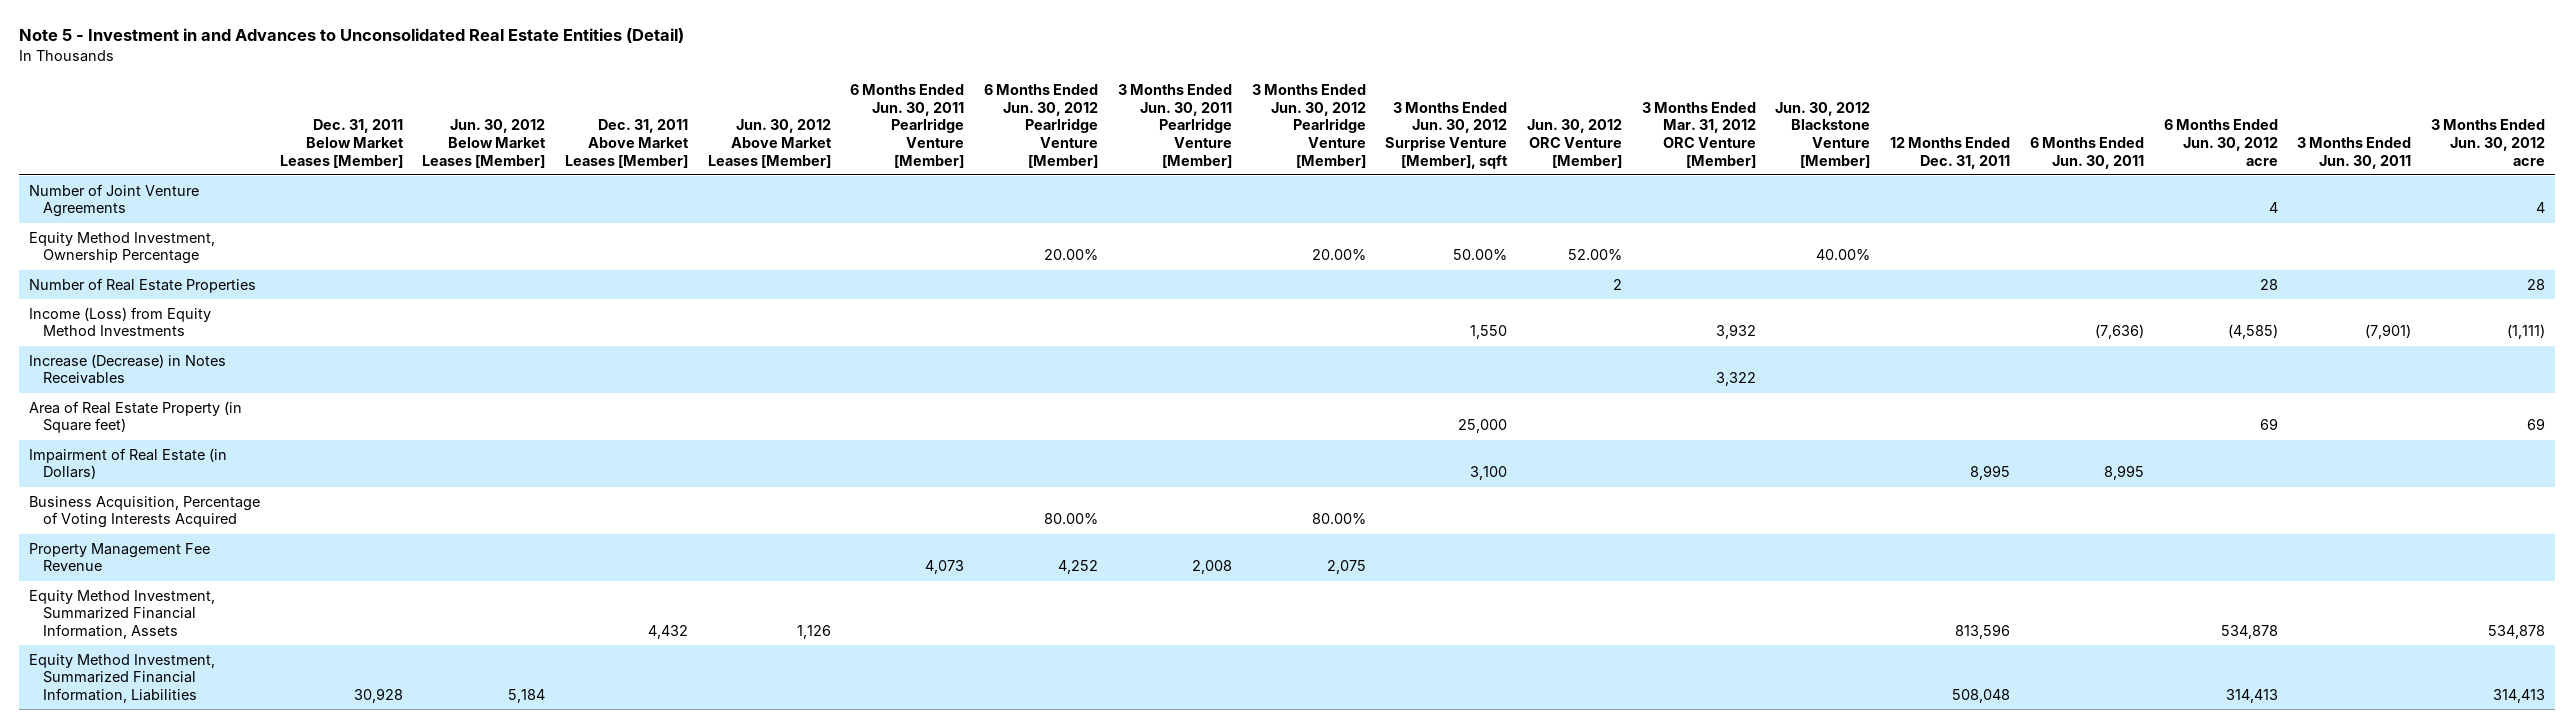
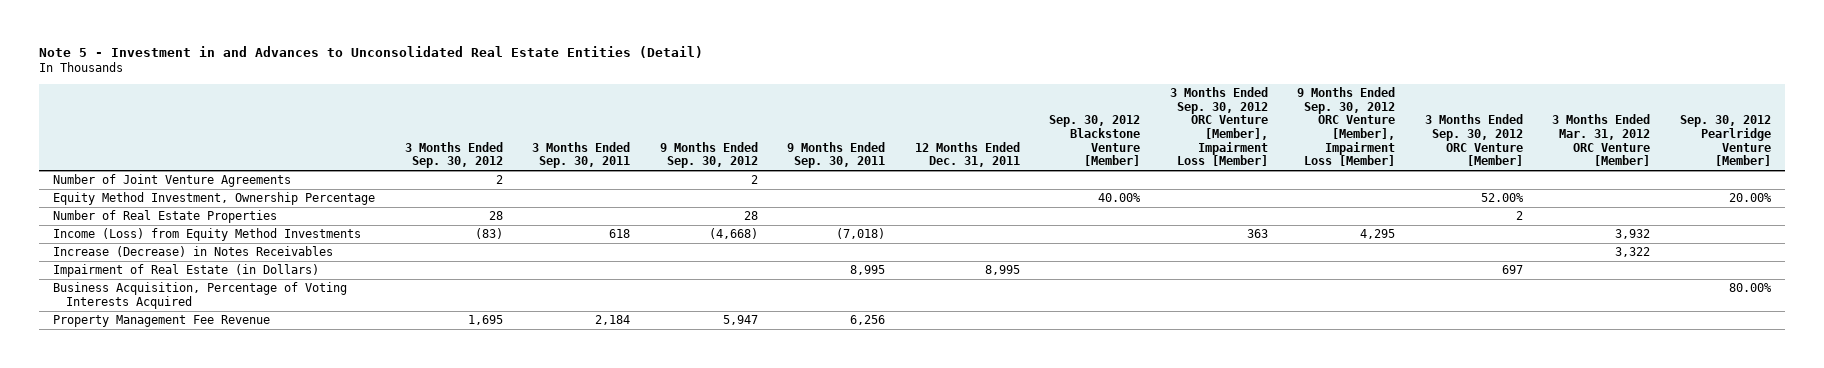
- | Dec. 31, 2011 Below Market Leases [Member] | Jun. 30, 2012 Below Market Leases [Member] | Dec. 31, 2011 Above Market Leases [Member] | Jun. 30, 2012 Above Market Leases [Member] | 6 Months Ended Jun. 30, 2011 Pearlridge Venture [Member] | 6 Months Ended Jun. 30, 2012 Pearlridge Venture [Member] | 3 Months Ended Jun. 30, 2011 Pearlridge Venture [Member] | 3 Months Ended Jun. 30, 2012 Pearlridge Venture [Member] | 3 Months Ended Jun. 30, 2012 Surprise Venture [Member], sqft | Jun. 30, 2012 ORC Venture [Member] | 3 Months Ended Mar. 31, 2012 ORC Venture [Member] | Jun. 30, 2012 Blackstone Venture [Member] | 12 Months Ended Dec. 31, 2011 | 6 Months Ended Jun. 30, 2011 | 6 Months Ended Jun. 30, 2012 acre | 3 Months Ended Jun. 30, 2011 | 3 Months Ended Jun. 30, 2012 acre
+ | 3 Months Ended Sep. 30, 2012 | 3 Months Ended Sep. 30, 2011 | 9 Months Ended Sep. 30, 2012 | 9 Months Ended Sep. 30, 2011 | 12 Months Ended Dec. 31, 2011 | Sep. 30, 2012 Blackstone Venture [Member] | 3 Months Ended Sep. 30, 2012 ORC Venture [Member], Impairment Loss [Member] | 9 Months Ended Sep. 30, 2012 ORC Venture [Member], Impairment Loss [Member] | 3 Months Ended Sep. 30, 2012 ORC Venture [Member] | 3 Months Ended Mar. 31, 2012 ORC Venture [Member] | Sep. 30, 2012 Pearlridge Venture [Member]
- Area of Real Estate Property (in Square feet) | | | | | | | | | 25,000 | | | | | | 69 | | 69
- Equity Method Investment, Summarized Financial Information, Assets | | | 4,432 | 1,126 | | | | | | | | | 813,596 | | 534,878 | | 534,878
- Equity Method Investment, Summarized Financial Information, Liabilities | 30,928 | 5,184 | | | | | | | | | | | 508,048 | | 314,413 | | 314,413

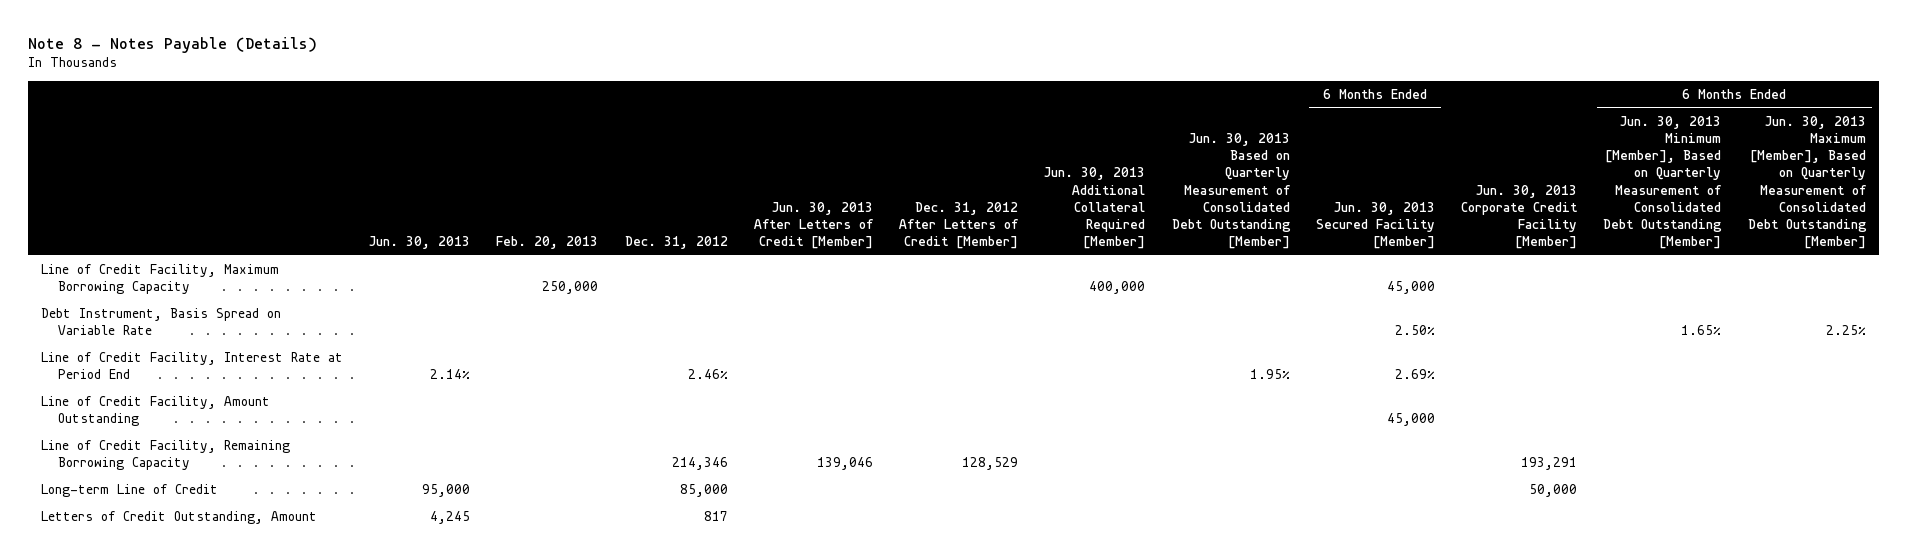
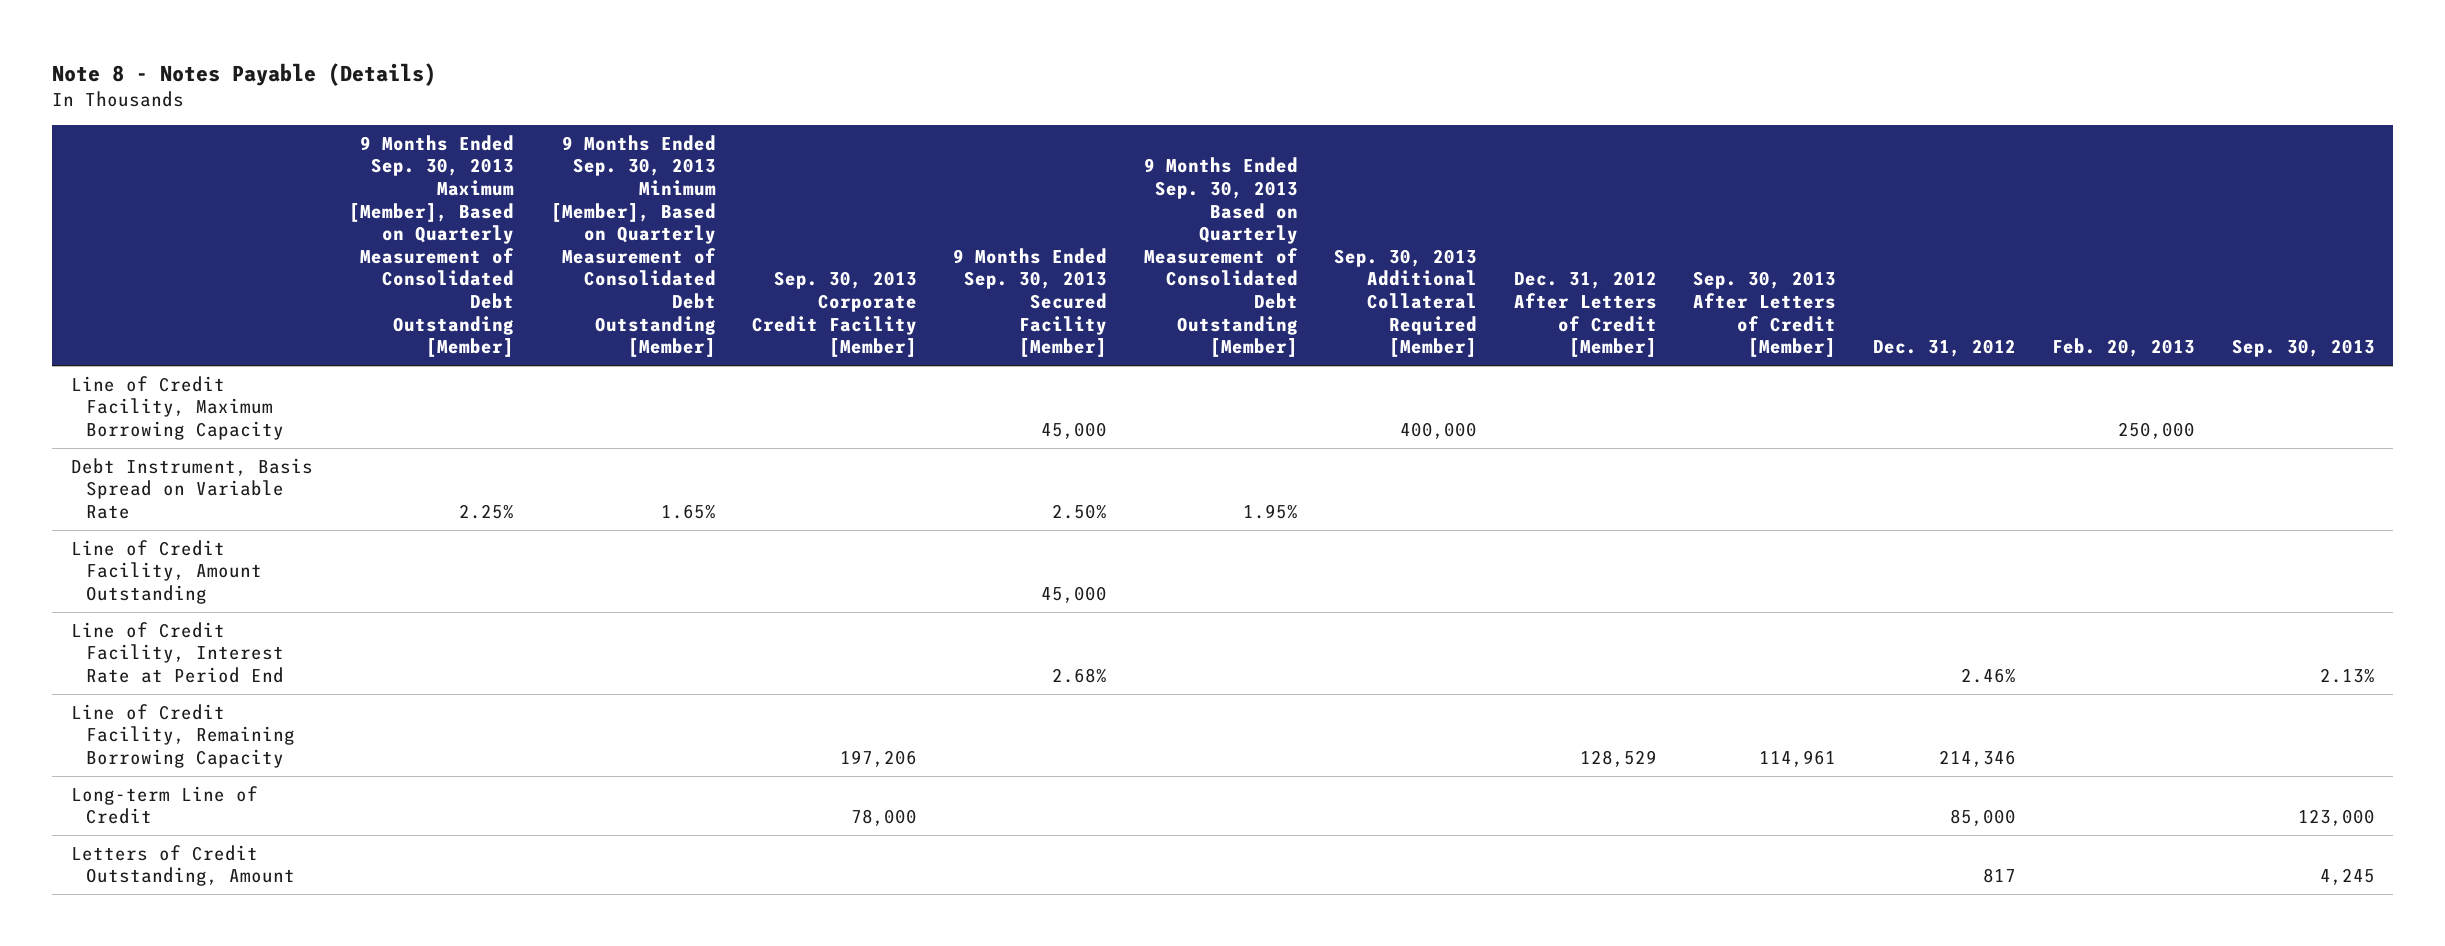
- | Jun. 30, 2013 | Feb. 20, 2013 | Dec. 31, 2012 | Jun. 30, 2013 After Letters of Credit [Member] | Dec. 31, 2012 After Letters of Credit [Member] | Jun. 30, 2013 Additional Collateral Required [Member] | Jun. 30, 2013 Based on Quarterly Measurement of Consolidated Debt Outstanding [Member] | 6 Months Ended Jun. 30, 2013 Secured Facility [Member] | Jun. 30, 2013 Corporate Credit Facility [Member] | 6 Months Ended Jun. 30, 2013 Minimum [Member], Based on Quarterly Measurement of Consolidated Debt Outstanding [Member] | 6 Months Ended Jun. 30, 2013 Maximum [Member], Based on Quarterly Measurement of Consolidated Debt Outstanding [Member]
+ | 9 Months Ended Sep. 30, 2013 Maximum [Member], Based on Quarterly Measurement of Consolidated Debt Outstanding [Member] | 9 Months Ended Sep. 30, 2013 Minimum [Member], Based on Quarterly Measurement of Consolidated Debt Outstanding [Member] | Sep. 30, 2013 Corporate Credit Facility [Member] | 9 Months Ended Sep. 30, 2013 Secured Facility [Member] | 9 Months Ended Sep. 30, 2013 Based on Quarterly Measurement of Consolidated Debt Outstanding [Member] | Sep. 30, 2013 Additional Collateral Required [Member] | Dec. 31, 2012 After Letters of Credit [Member] | Sep. 30, 2013 After Letters of Credit [Member] | Dec. 31, 2012 | Feb. 20, 2013 | Sep. 30, 2013
moved down: Line of Credit Facility, Interest Rate at Period End | | | | 2.68% | | | | | 2.46% | | 2.13%

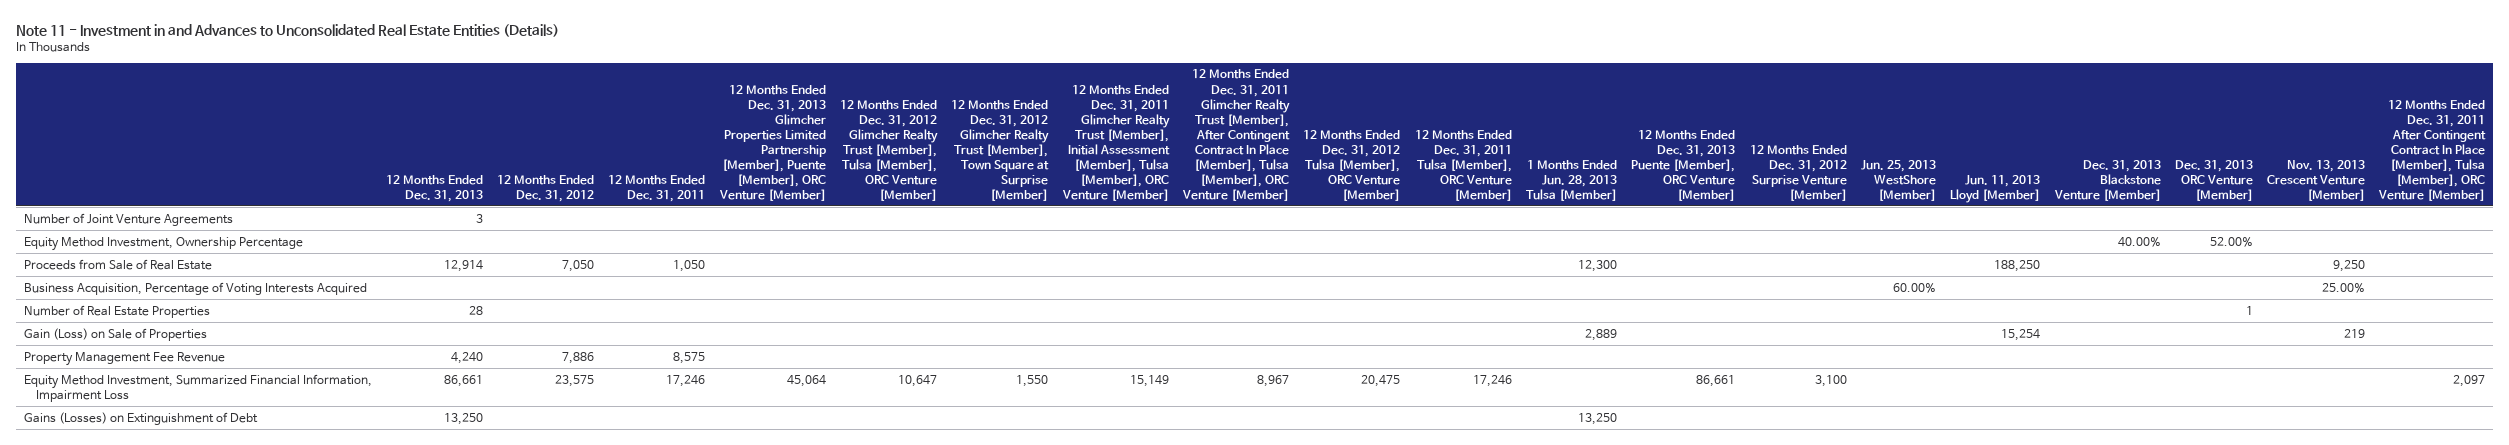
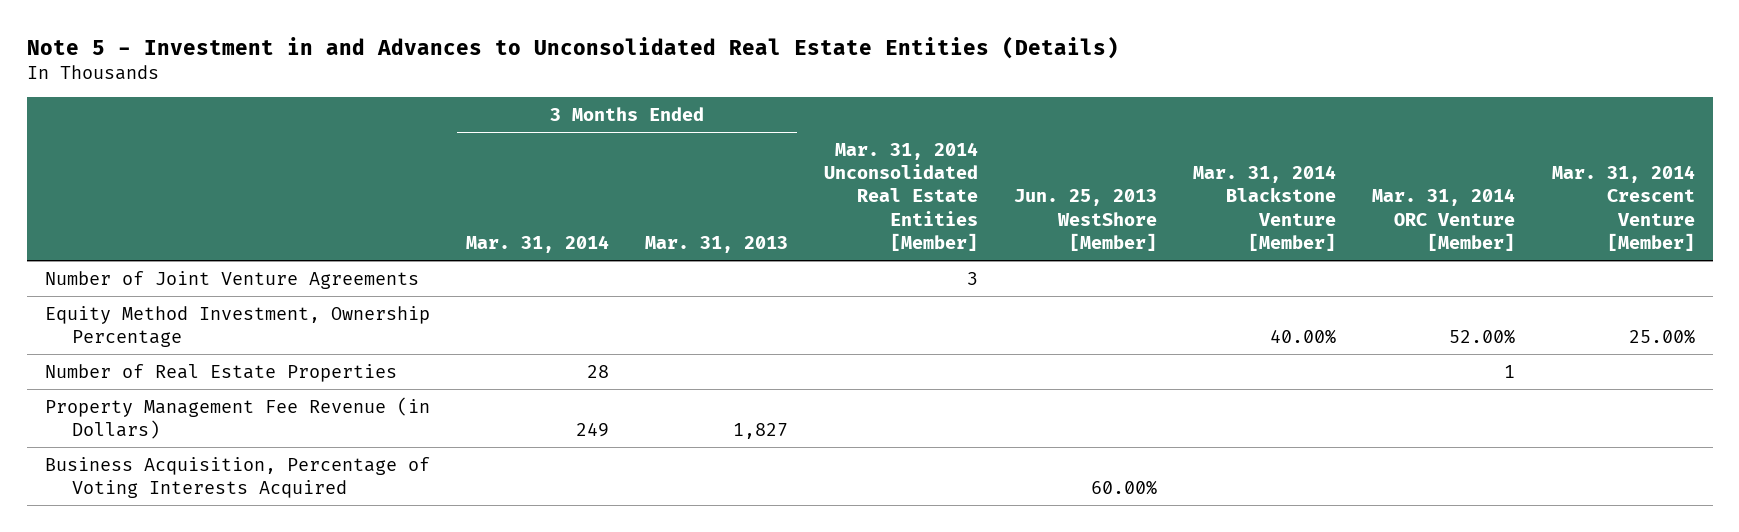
- Note 11 - Investment in and Advances to Unconsolidated Real Estate Entities (Details)
+ Note 5 - Investment in and Advances to Unconsolidated Real Estate Entities (Details)
- | 12 Months Ended Dec. 31, 2013 | 12 Months Ended Dec. 31, 2012 | 12 Months Ended Dec. 31, 2011 | 12 Months Ended Dec. 31, 2013 Glimcher Properties Limited Partnership [Member], Puente [Member], ORC Venture [Member] | 12 Months Ended Dec. 31, 2012 Glimcher Realty Trust [Member], Tulsa [Member], ORC Venture [Member] | 12 Months Ended Dec. 31, 2012 Glimcher Realty Trust [Member], Town Square at Surprise [Member] | 12 Months Ended Dec. 31, 2011 Glimcher Realty Trust [Member], Initial Assessment [Member], Tulsa [Member], ORC Venture [Member] | 12 Months Ended Dec. 31, 2011 Glimcher Realty Trust [Member], After Contingent Contract In Place [Member], Tulsa [Member], ORC Venture [Member] | 12 Months Ended Dec. 31, 2012 Tulsa [Member], ORC Venture [Member] | 12 Months Ended Dec. 31, 2011 Tulsa [Member], ORC Venture [Member] | 1 Months Ended Jun. 28, 2013 Tulsa [Member] | 12 Months Ended Dec. 31, 2013 Puente [Member], ORC Venture [Member] | 12 Months Ended Dec. 31, 2012 Surprise Venture [Member] | Jun. 25, 2013 WestShore [Member] | Jun. 11, 2013 Lloyd [Member] | Dec. 31, 2013 Blackstone Venture [Member] | Dec. 31, 2013 ORC Venture [Member] | Nov. 13, 2013 Crescent Venture [Member] | 12 Months Ended Dec. 31, 2011 After Contingent Contract In Place [Member], Tulsa [Member], ORC Venture [Member]
+ | 3 Months Ended Mar. 31, 2014 | 3 Months Ended Mar. 31, 2013 | Mar. 31, 2014 Unconsolidated Real Estate Entities [Member] | Jun. 25, 2013 WestShore [Member] | Mar. 31, 2014 Blackstone Venture [Member] | Mar. 31, 2014 ORC Venture [Member] | Mar. 31, 2014 Crescent Venture [Member]
- Proceeds from Sale of Real Estate | 12,914 | 7,050 | 1,050 | | | | | | | | 12,300 | | | | 188,250 | | | 9,250 |
- Gain (Loss) on Sale of Properties | | | | | | | | | | | 2,889 | | | | 15,254 | | | 219 |
- Property Management Fee Revenue | 4,240 | 7,886 | 8,575 | | | | | | | | | | | | | | | |
- Equity Method Investment, Summarized Financial Information, Impairment Loss | 86,661 | 23,575 | 17,246 | 45,064 | 10,647 | 1,550 | 15,149 | 8,967 | 20,475 | 17,246 | | 86,661 | 3,100 | | | | | | 2,097
- Gains (Losses) on Extinguishment of Debt | 13,250 | | | | | | | | | | 13,250 | | | | | | | |
+ Property Management Fee Revenue (in Dollars) | 249 | 1,827 | | | | |
moved down: Business Acquisition, Percentage of Voting Interests Acquired | | | | 60.00% | | |

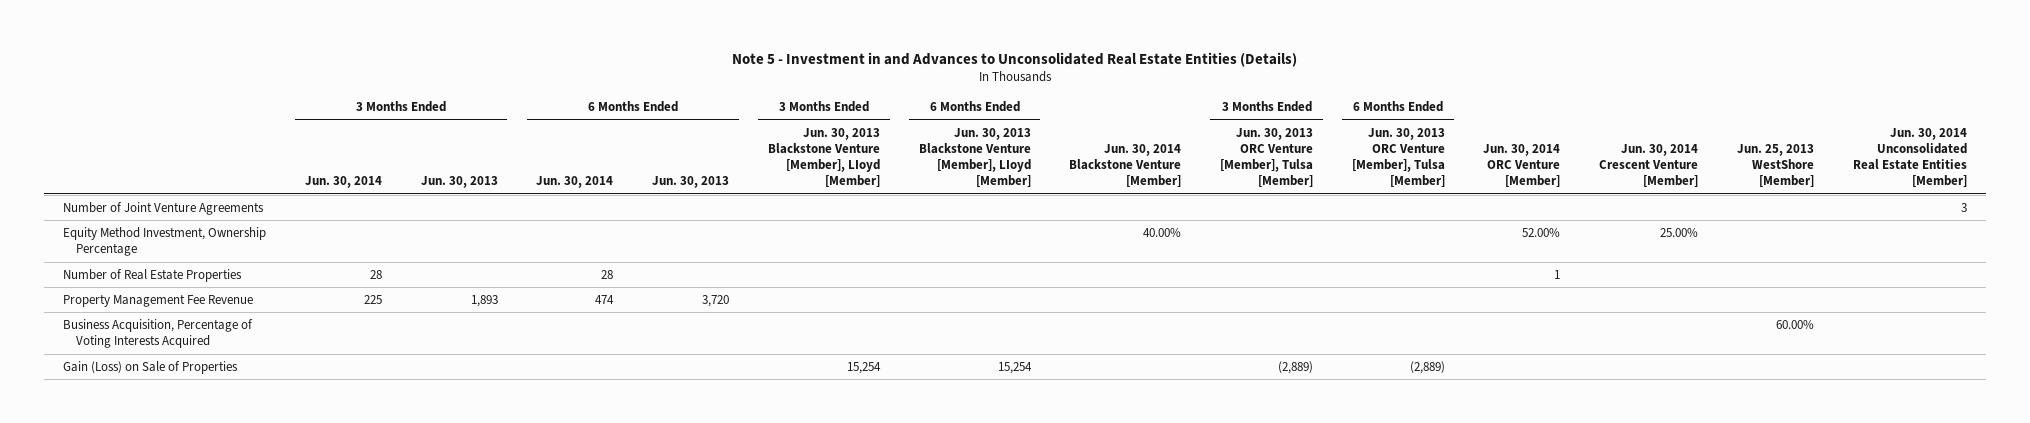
- | 3 Months Ended Mar. 31, 2014 | 3 Months Ended Mar. 31, 2013 | Mar. 31, 2014 Unconsolidated Real Estate Entities [Member] | Jun. 25, 2013 WestShore [Member] | Mar. 31, 2014 Blackstone Venture [Member] | Mar. 31, 2014 ORC Venture [Member] | Mar. 31, 2014 Crescent Venture [Member]
+ | 3 Months Ended Jun. 30, 2014 | 3 Months Ended Jun. 30, 2013 | 6 Months Ended Jun. 30, 2014 | 6 Months Ended Jun. 30, 2013 | 3 Months Ended Jun. 30, 2013 Blackstone Venture [Member], LIoyd [Member] | 6 Months Ended Jun. 30, 2013 Blackstone Venture [Member], LIoyd [Member] | Jun. 30, 2014 Blackstone Venture [Member] | 3 Months Ended Jun. 30, 2013 ORC Venture [Member], Tulsa [Member] | 6 Months Ended Jun. 30, 2013 ORC Venture [Member], Tulsa [Member] | Jun. 30, 2014 ORC Venture [Member] | Jun. 30, 2014 Crescent Venture [Member] | Jun. 25, 2013 WestShore [Member] | Jun. 30, 2014 Unconsolidated Real Estate Entities [Member]
- Property Management Fee Revenue (in Dollars) | 249 | 1,827 | | | | |
+ Property Management Fee Revenue | 225 | 1,893 | 474 | 3,720 | | | | | | | | |
+ Gain (Loss) on Sale of Properties | | | | | 15,254 | 15,254 | | (2,889) | (2,889) | | | |

